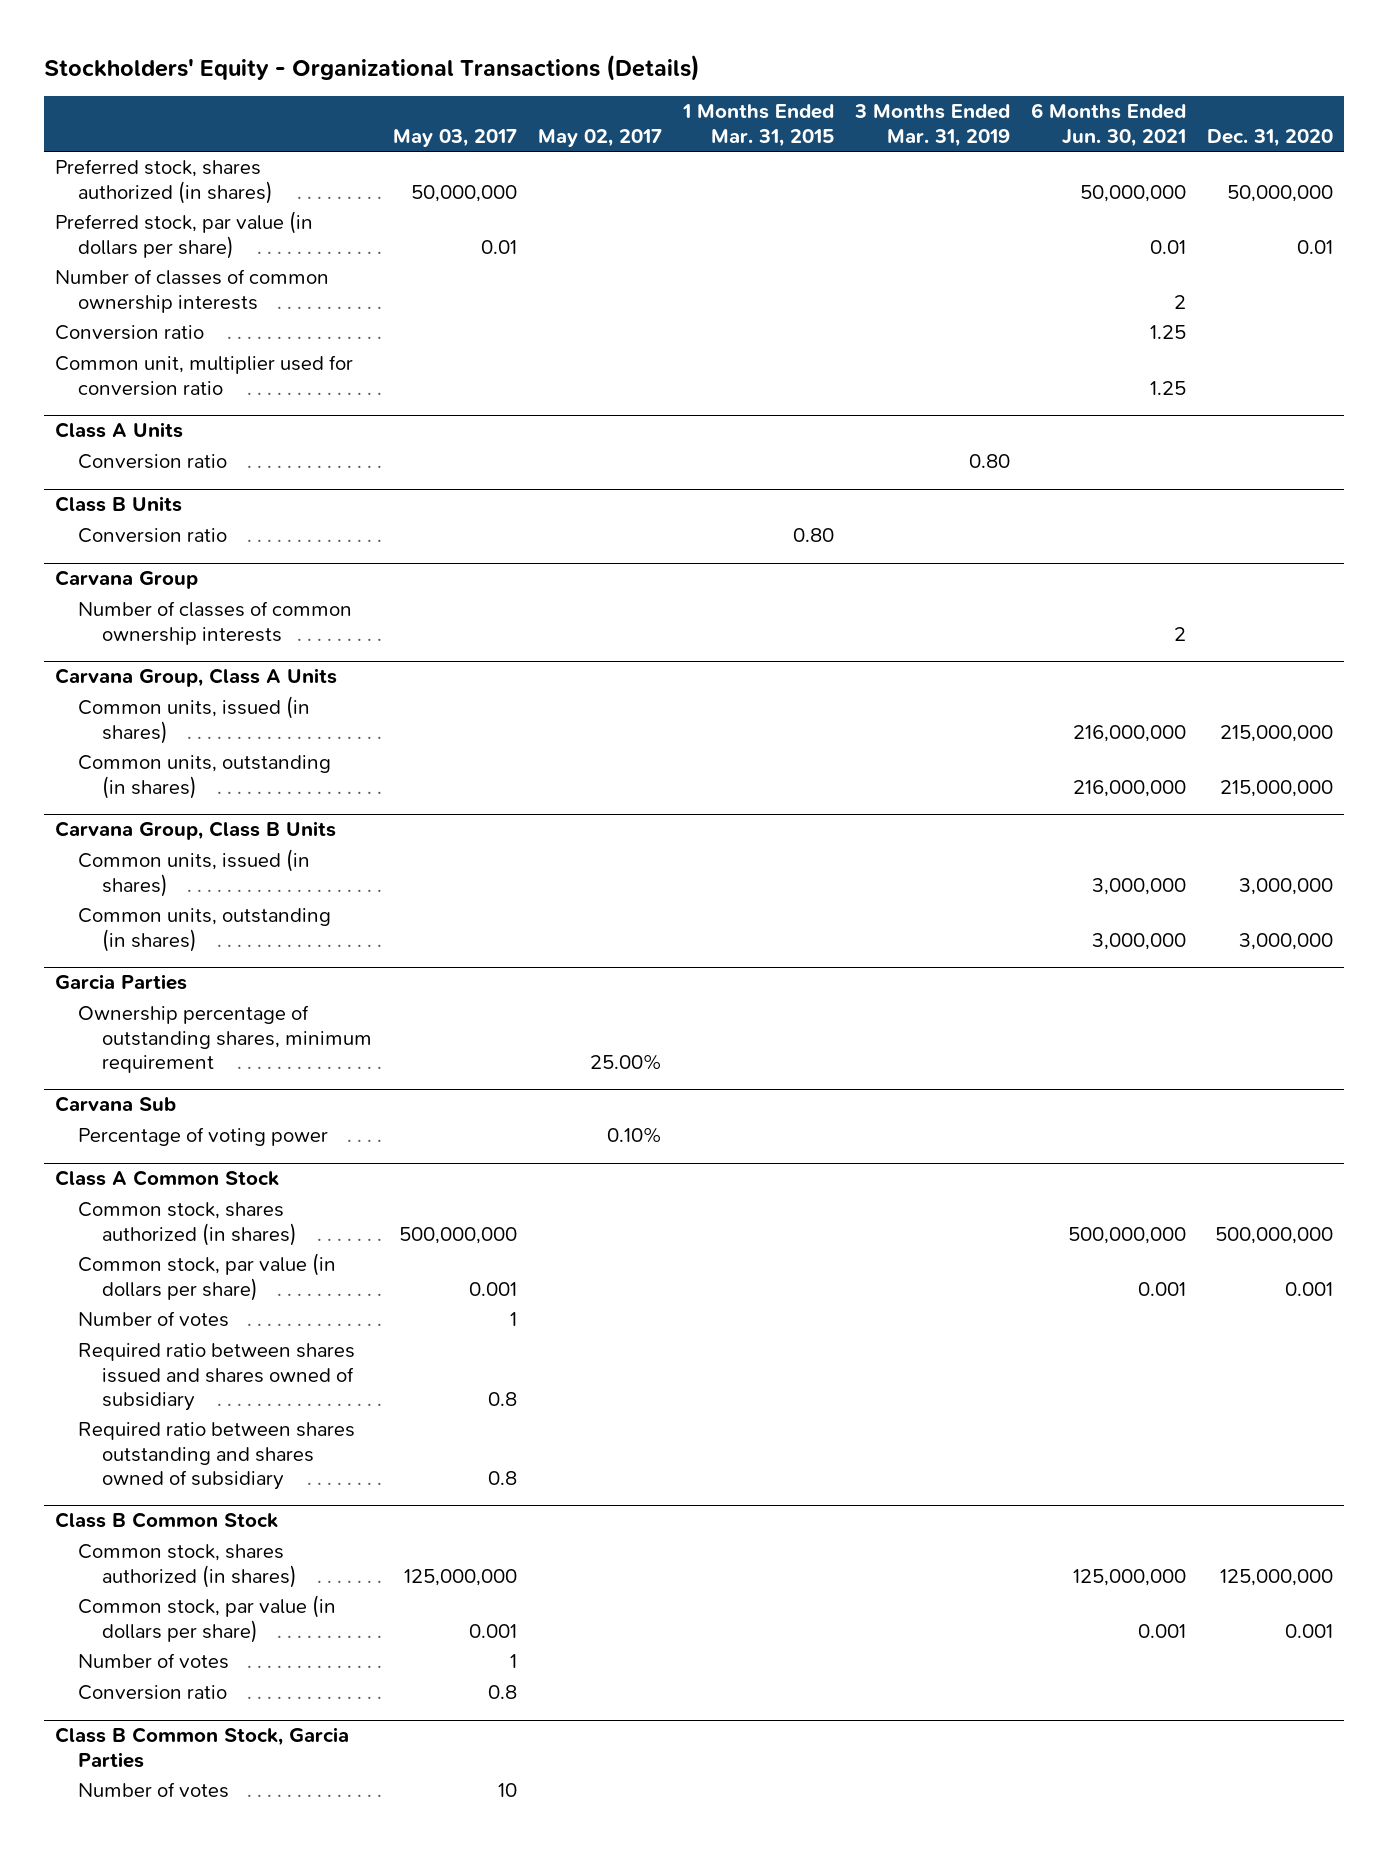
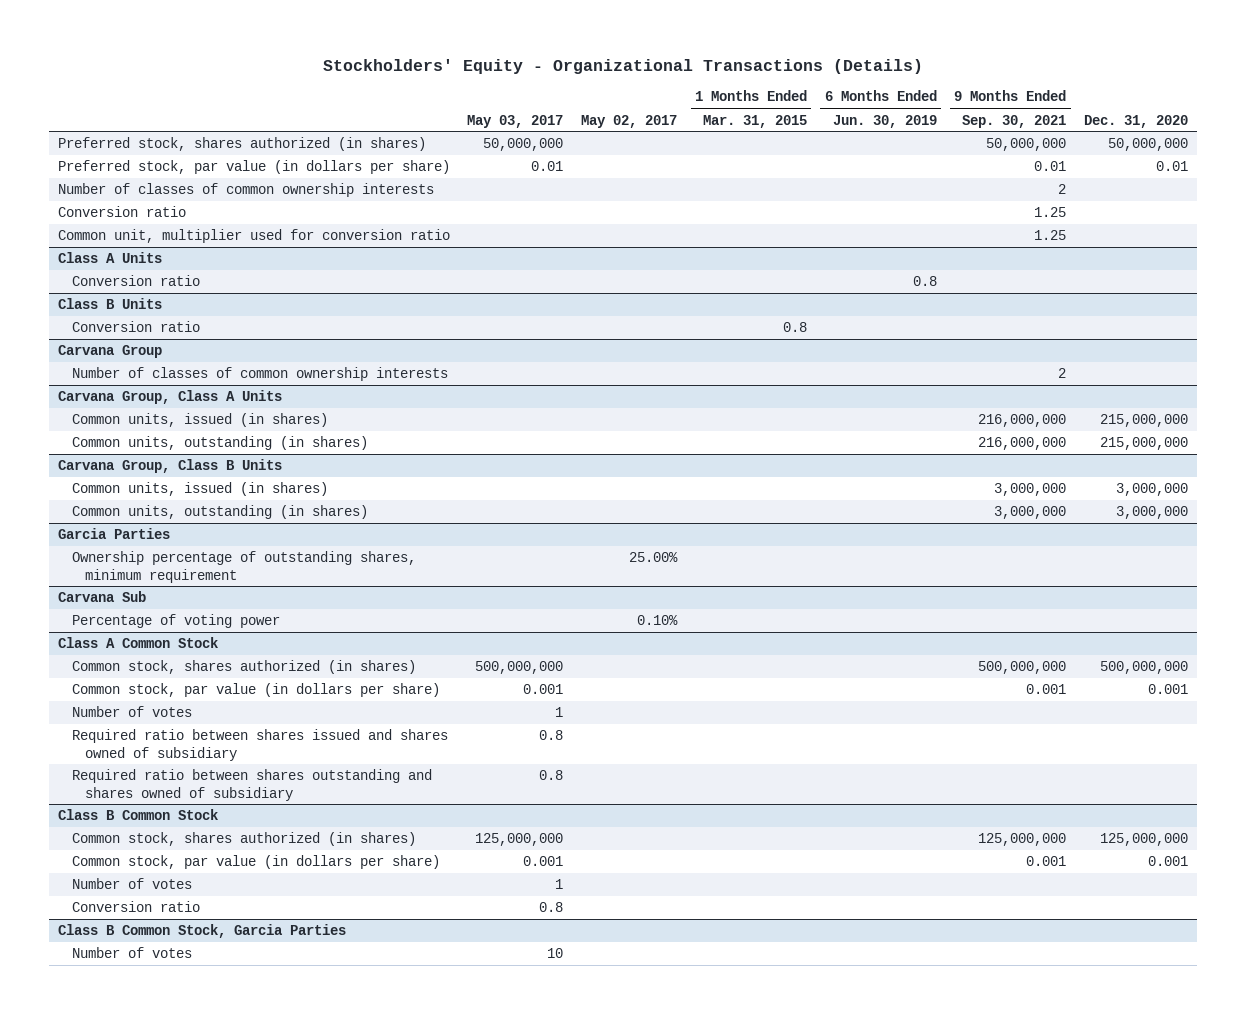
- | May 03, 2017 | May 02, 2017 | 1 Months Ended Mar. 31, 2015 | 3 Months Ended Mar. 31, 2019 | 6 Months Ended Jun. 30, 2021 | Dec. 31, 2020
+ | May 03, 2017 | May 02, 2017 | 1 Months Ended Mar. 31, 2015 | 6 Months Ended Jun. 30, 2019 | 9 Months Ended Sep. 30, 2021 | Dec. 31, 2020
@ Class B Units
- Conversion ratio | | | 0.80 | | |
+ Conversion ratio | | | 0.8 | | |

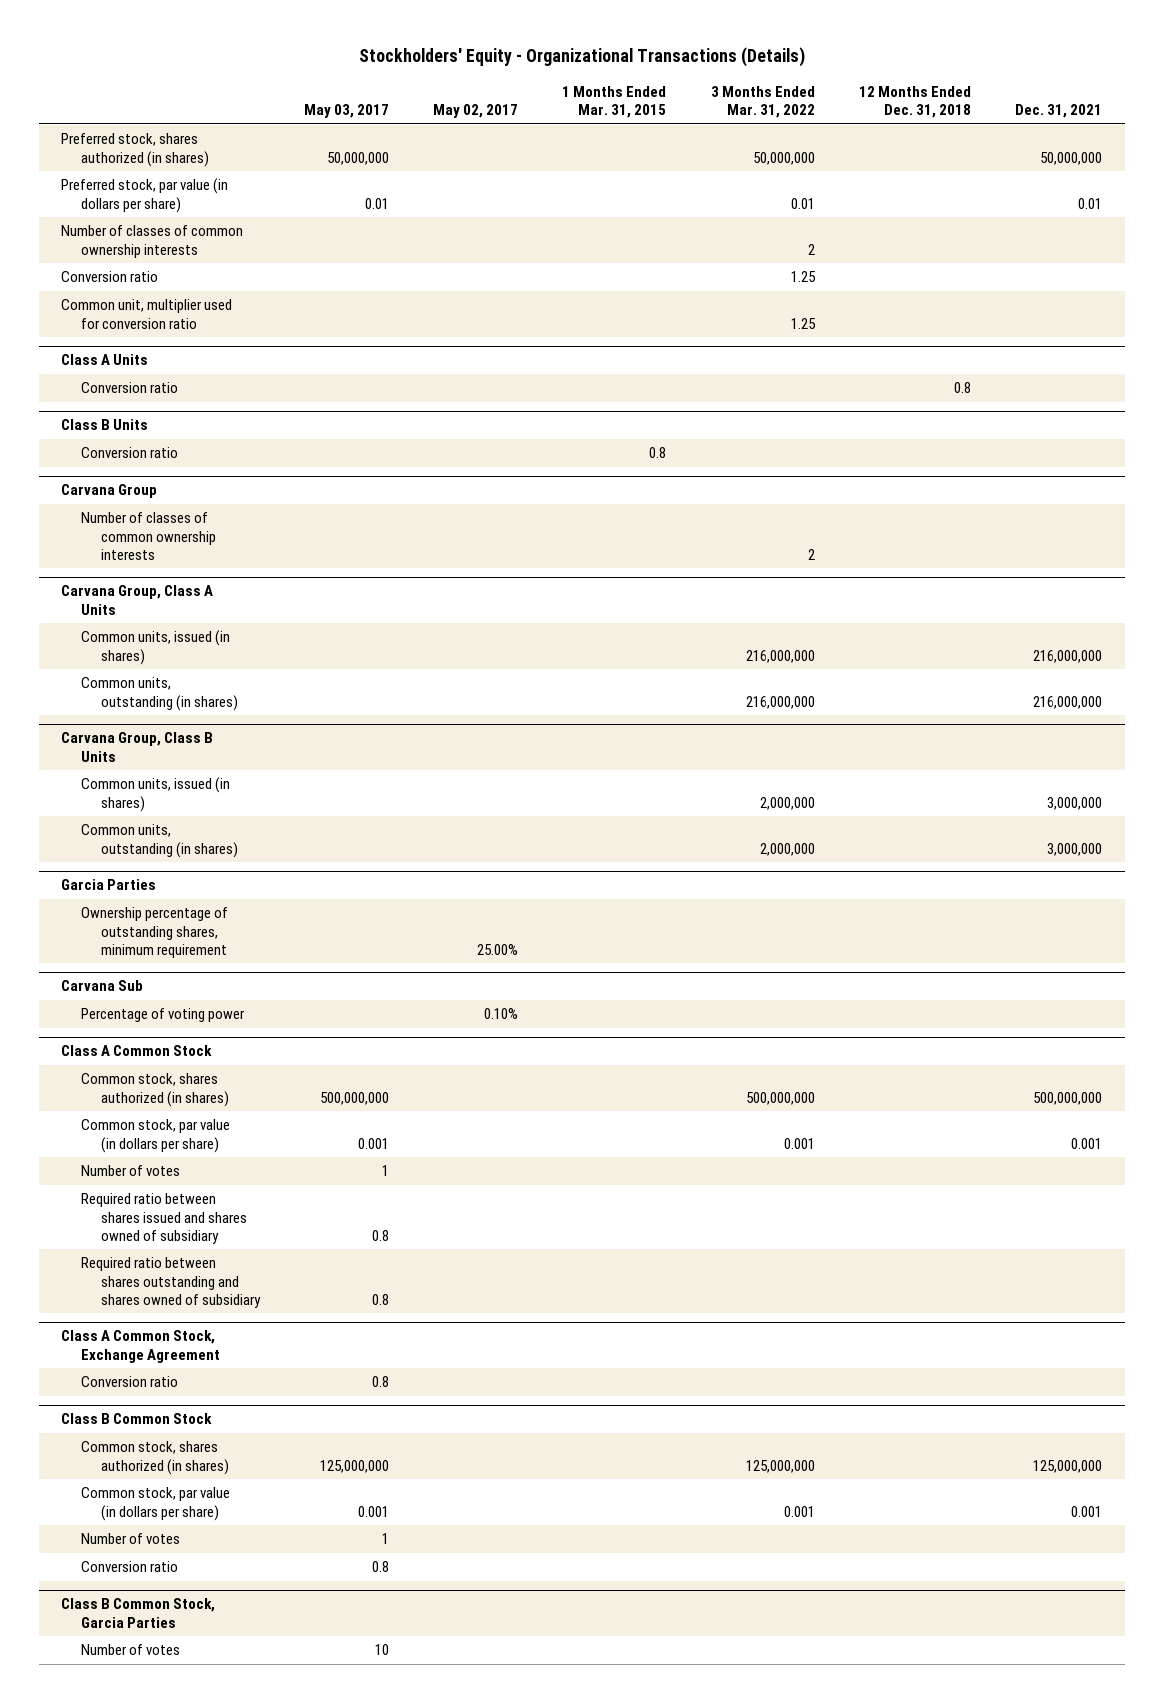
- | May 03, 2017 | May 02, 2017 | 1 Months Ended Mar. 31, 2015 | 6 Months Ended Jun. 30, 2019 | 9 Months Ended Sep. 30, 2021 | Dec. 31, 2020
+ | May 03, 2017 | May 02, 2017 | 1 Months Ended Mar. 31, 2015 | 3 Months Ended Mar. 31, 2022 | 12 Months Ended Dec. 31, 2018 | Dec. 31, 2021
+ Class A Common Stock, Exchange Agreement
+ Conversion ratio | 0.8 | | | | |

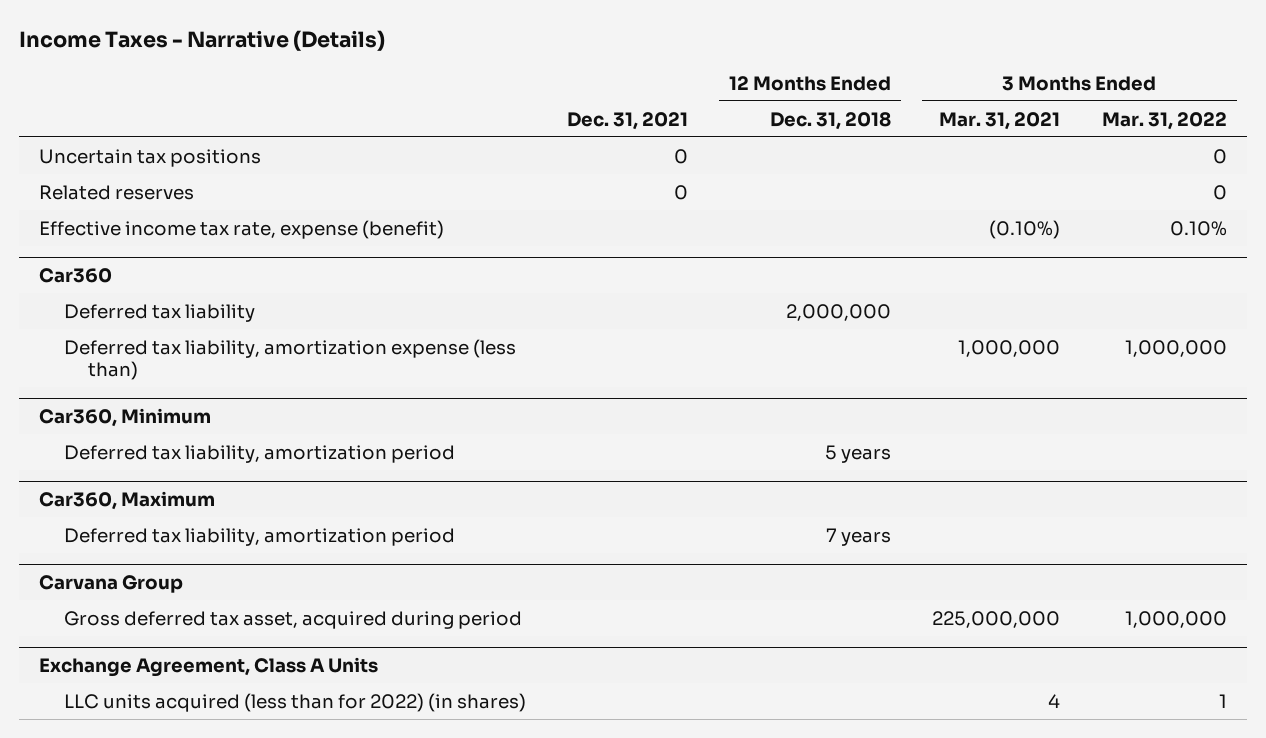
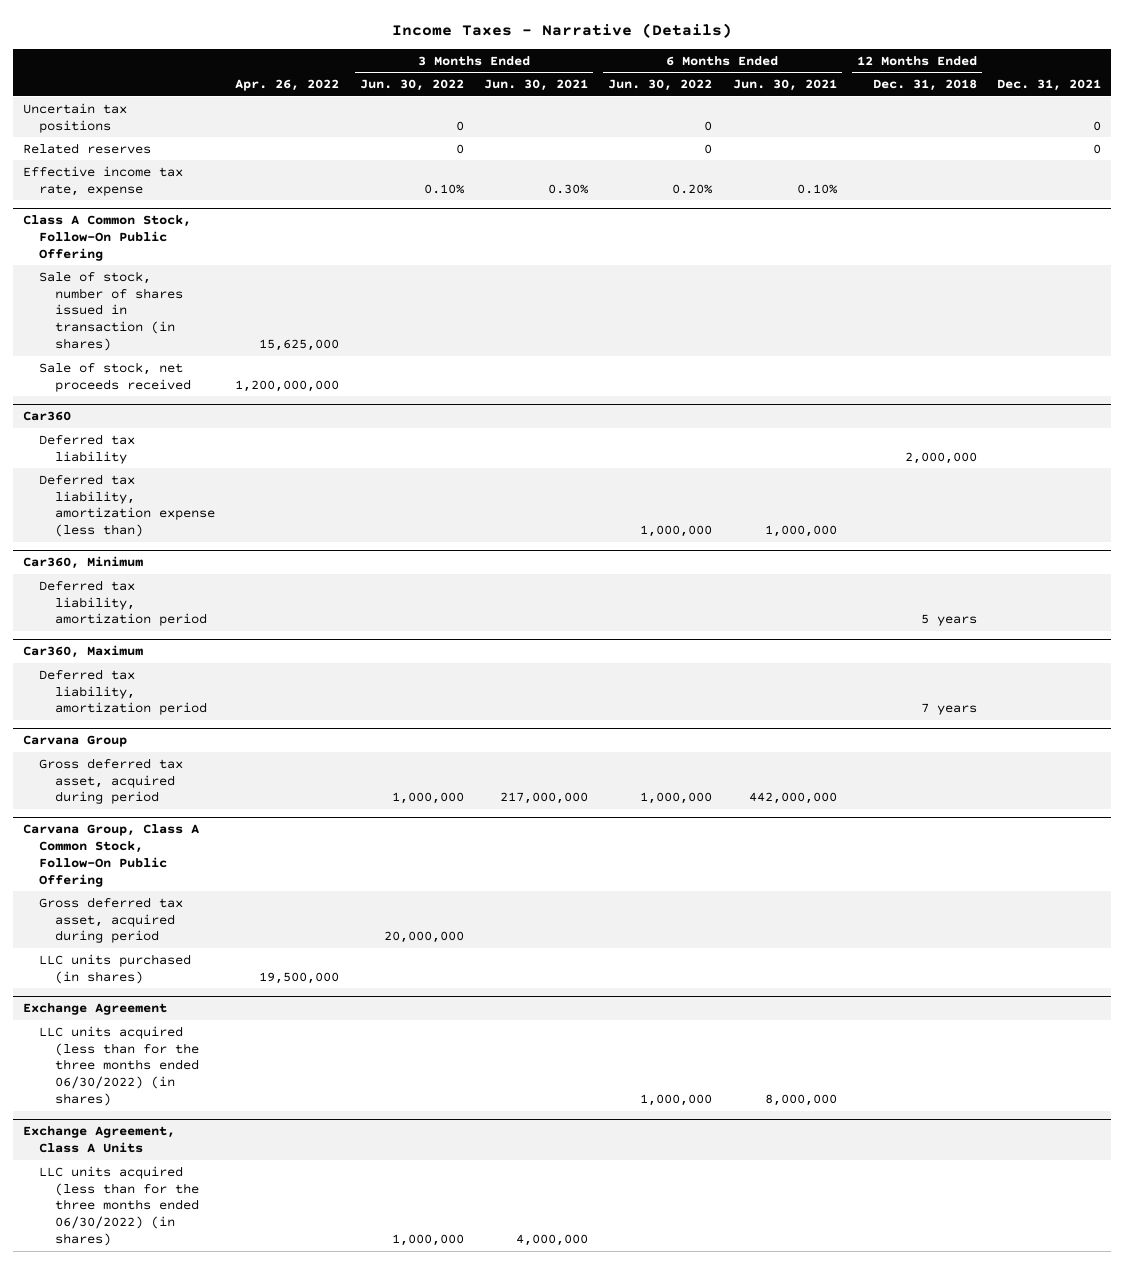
- | Dec. 31, 2021 | 12 Months Ended Dec. 31, 2018 | 3 Months Ended Mar. 31, 2021 | 3 Months Ended Mar. 31, 2022
+ | Apr. 26, 2022 | 3 Months Ended Jun. 30, 2022 | 3 Months Ended Jun. 30, 2021 | 6 Months Ended Jun. 30, 2022 | 6 Months Ended Jun. 30, 2021 | 12 Months Ended Dec. 31, 2018 | Dec. 31, 2021
- Effective income tax rate, expense (benefit) | | | (0.10%) | 0.10%
+ Effective income tax rate, expense | | 0.10% | 0.30% | 0.20% | 0.10% | |
+ Class A Common Stock, Follow-On Public Offering
+ Sale of stock, number of shares issued in transaction (in shares) | 15,625,000 | | | | | |
+ Sale of stock, net proceeds received | 1,200,000,000 | | | | | |
+ Carvana Group, Class A Common Stock, Follow-On Public Offering
+ Gross deferred tax asset, acquired during period | | 20,000,000 | | | | |
+ LLC units purchased (in shares) | 19,500,000 | | | | | |
+ Exchange Agreement
+ LLC units acquired (less than for the three months ended 06/30/2022) (in shares) | | | | 1,000,000 | 8,000,000 | |
@ Exchange Agreement, Class A Units
- LLC units acquired (less than for 2022) (in shares) | | | 4 | 1
+ LLC units acquired (less than for the three months ended 06/30/2022) (in shares) | | 1,000,000 | 4,000,000 | | | |

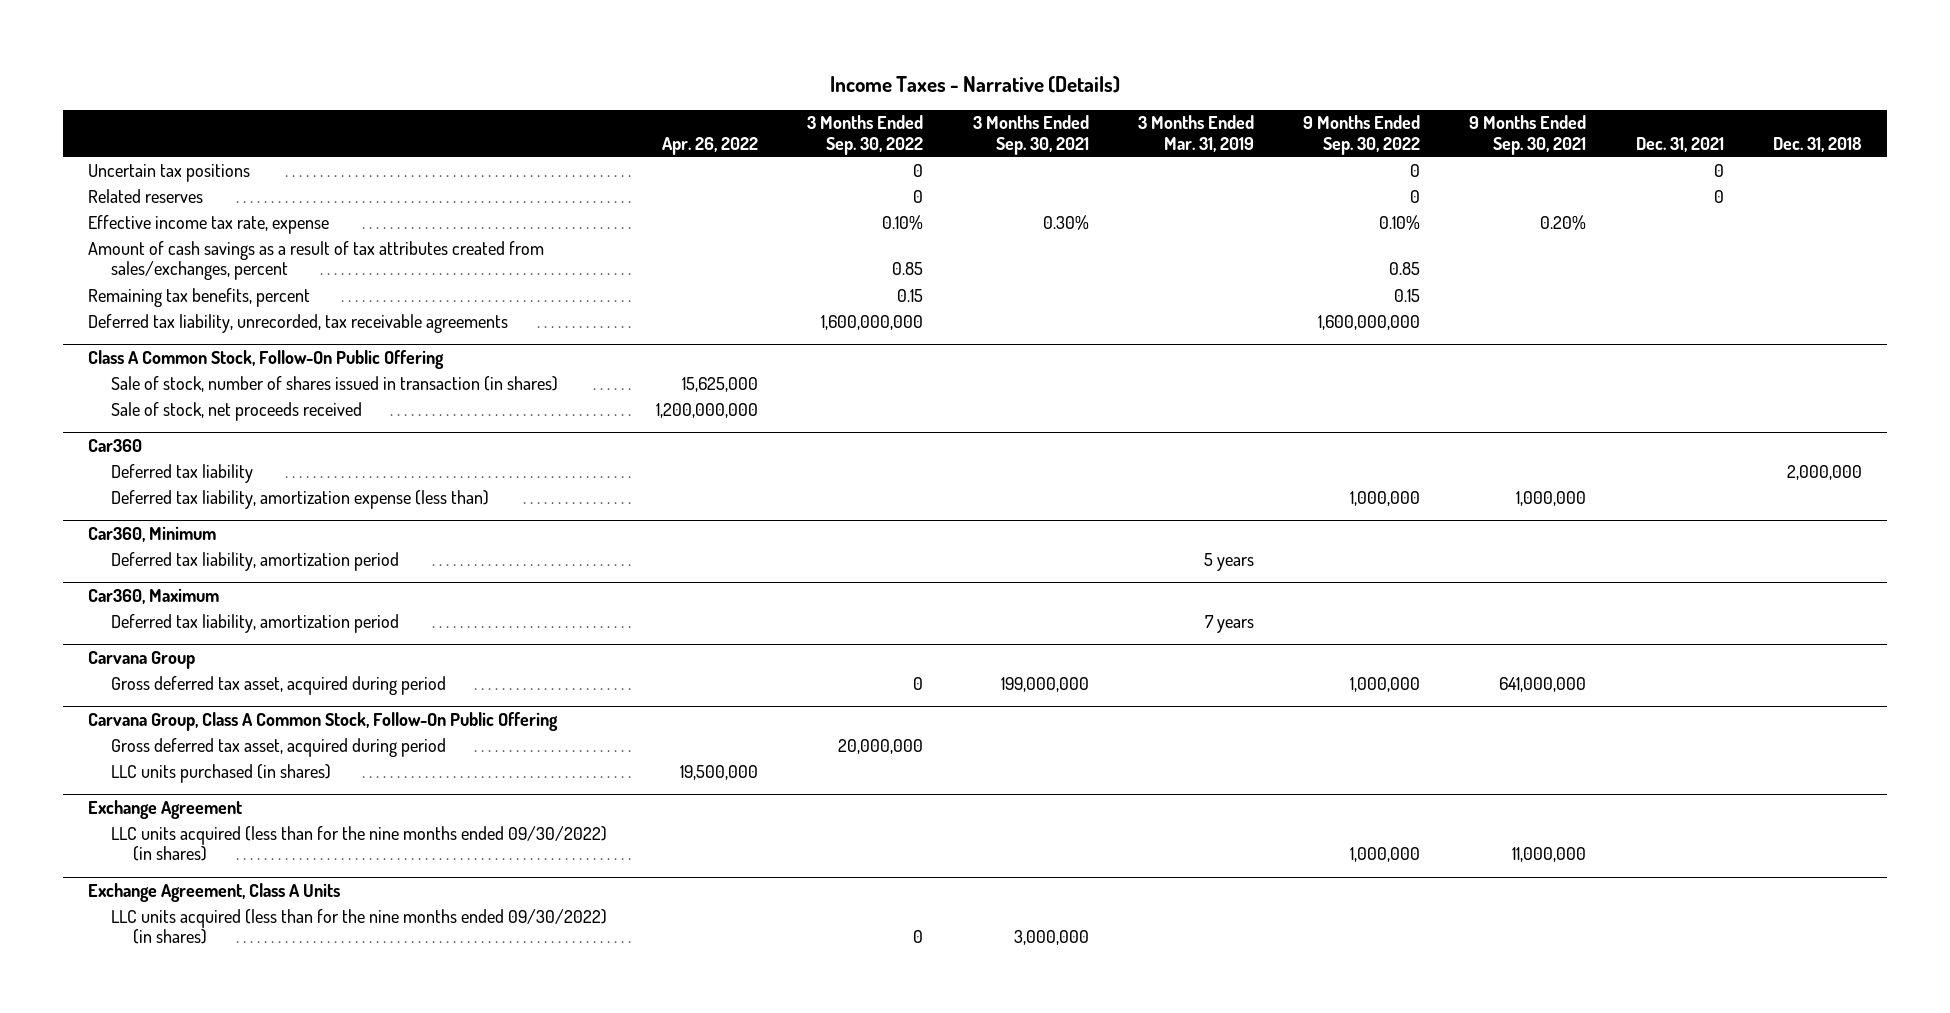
- | Apr. 26, 2022 | 3 Months Ended Jun. 30, 2022 | 3 Months Ended Jun. 30, 2021 | 6 Months Ended Jun. 30, 2022 | 6 Months Ended Jun. 30, 2021 | 12 Months Ended Dec. 31, 2018 | Dec. 31, 2021
+ | Apr. 26, 2022 | 3 Months Ended Sep. 30, 2022 | 3 Months Ended Sep. 30, 2021 | 3 Months Ended Mar. 31, 2019 | 9 Months Ended Sep. 30, 2022 | 9 Months Ended Sep. 30, 2021 | Dec. 31, 2021 | Dec. 31, 2018
+ Amount of cash savings as a result of tax attributes created from sales/exchanges, percent | | 0.85 | | | 0.85 | | |
+ Remaining tax benefits, percent | | 0.15 | | | 0.15 | | |
+ Deferred tax liability, unrecorded, tax receivable agreements | | 1,600,000,000 | | | 1,600,000,000 | | |
@ Exchange Agreement
- LLC units acquired (less than for the three months ended 06/30/2022) (in shares) | | | | 1,000,000 | 8,000,000 | |
+ LLC units acquired (less than for the nine months ended 09/30/2022) (in shares) | | | | | 1,000,000 | 11,000,000 | |
@ Exchange Agreement, Class A Units
- LLC units acquired (less than for the three months ended 06/30/2022) (in shares) | | 1,000,000 | 4,000,000 | | | |
+ LLC units acquired (less than for the nine months ended 09/30/2022) (in shares) | | 0 | 3,000,000 | | | | |

